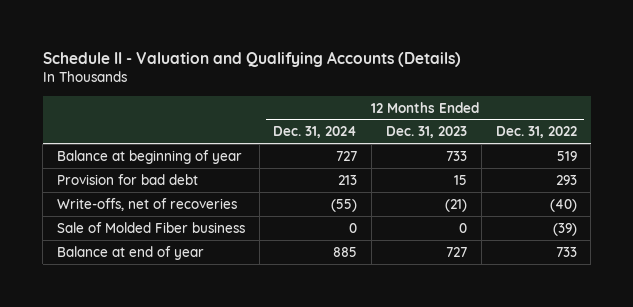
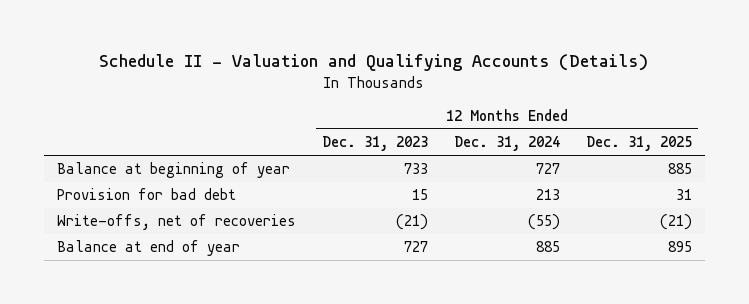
- | 12 Months Ended Dec. 31, 2024 | 12 Months Ended Dec. 31, 2023 | 12 Months Ended Dec. 31, 2022
+ | 12 Months Ended Dec. 31, 2023 | 12 Months Ended Dec. 31, 2024 | 12 Months Ended Dec. 31, 2025
- Sale of Molded Fiber business | 0 | 0 | (39)

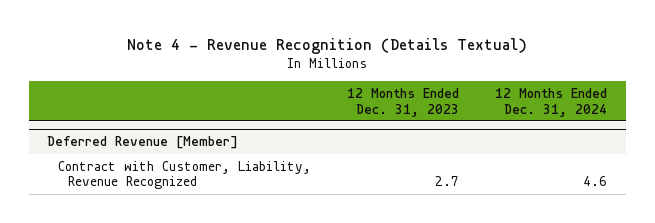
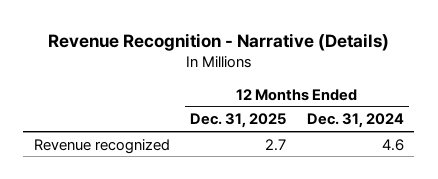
- Note 4 - Revenue Recognition (Details Textual)
+ Revenue Recognition - Narrative (Details)
- | 12 Months Ended Dec. 31, 2023 | 12 Months Ended Dec. 31, 2024
+ | 12 Months Ended Dec. 31, 2025 | 12 Months Ended Dec. 31, 2024
- Deferred Revenue [Member]
- Contract with Customer, Liability, Revenue Recognized | 2.7 | 4.6
+ Revenue recognized | 2.7 | 4.6

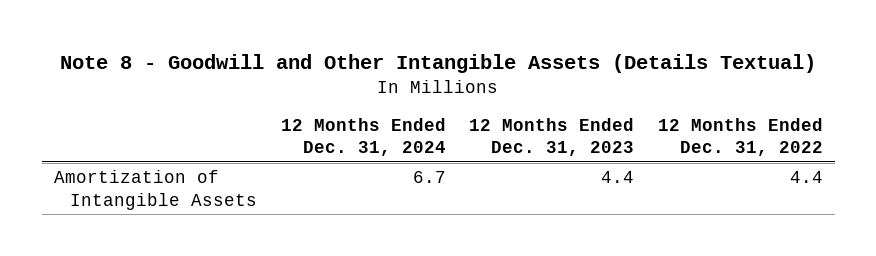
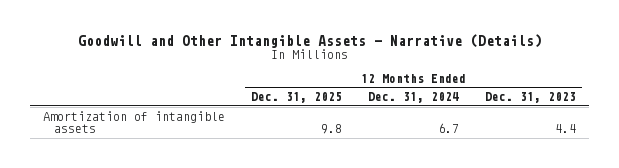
- Note 8 - Goodwill and Other Intangible Assets (Details Textual)
+ Goodwill and Other Intangible Assets - Narrative (Details)
- | 12 Months Ended Dec. 31, 2024 | 12 Months Ended Dec. 31, 2023 | 12 Months Ended Dec. 31, 2022
+ | 12 Months Ended Dec. 31, 2025 | 12 Months Ended Dec. 31, 2024 | 12 Months Ended Dec. 31, 2023
- Amortization of Intangible Assets | 6.7 | 4.4 | 4.4
+ Amortization of intangible assets | 9.8 | 6.7 | 4.4

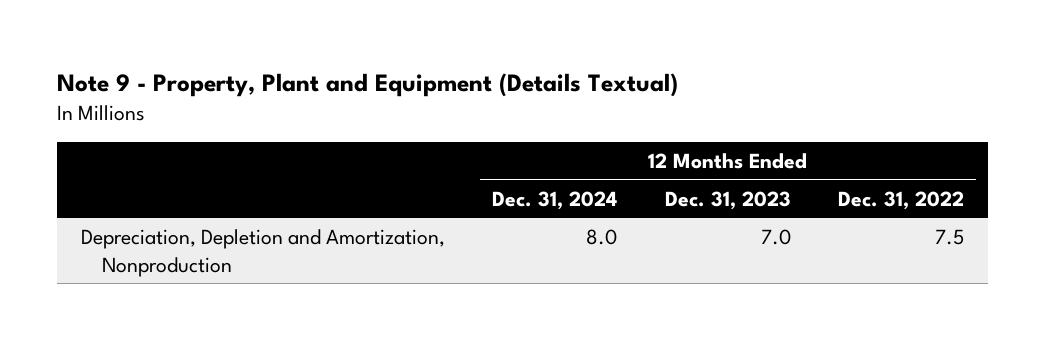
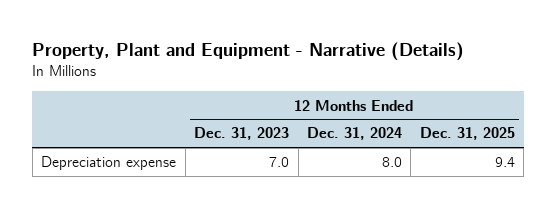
- Note 9 - Property, Plant and Equipment (Details Textual)
+ Property, Plant and Equipment - Narrative (Details)
- | 12 Months Ended Dec. 31, 2024 | 12 Months Ended Dec. 31, 2023 | 12 Months Ended Dec. 31, 2022
+ | 12 Months Ended Dec. 31, 2023 | 12 Months Ended Dec. 31, 2024 | 12 Months Ended Dec. 31, 2025
- Depreciation, Depletion and Amortization, Nonproduction | 8.0 | 7.0 | 7.5
+ Depreciation expense | 7.0 | 8.0 | 9.4

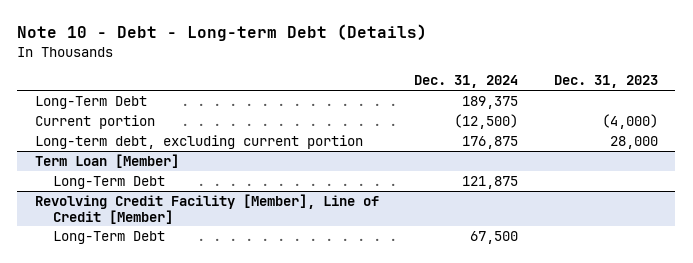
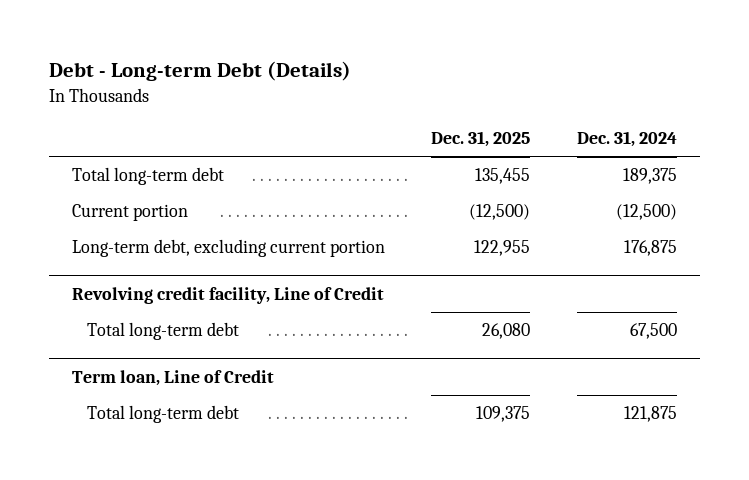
- Note 10 - Debt - Long-term Debt (Details)
+ Debt - Long-term Debt (Details)
- | Dec. 31, 2024 | Dec. 31, 2023
+ | Dec. 31, 2025 | Dec. 31, 2024
- Long-Term Debt | 189,375 |
+ Total long-term debt | 135,455 | 189,375
- Term Loan [Member]
- Long-Term Debt | 121,875 |
- Revolving Credit Facility [Member], Line of Credit [Member]
- Long-Term Debt | 67,500 |
+ Revolving credit facility, Line of Credit
+ Total long-term debt | 26,080 | 67,500
+ Term loan, Line of Credit
+ Total long-term debt | 109,375 | 121,875

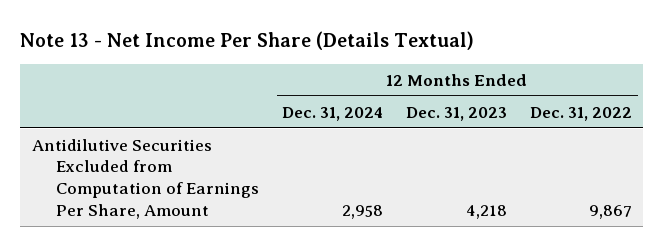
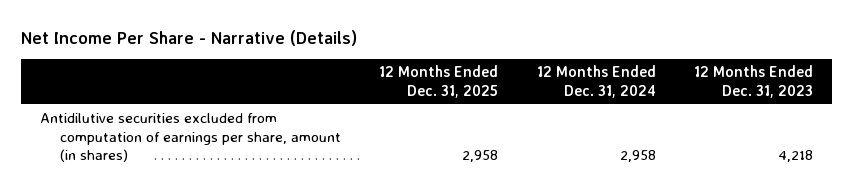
- Note 13 - Net Income Per Share (Details Textual)
+ Net Income Per Share - Narrative (Details)
- | 12 Months Ended Dec. 31, 2024 | 12 Months Ended Dec. 31, 2023 | 12 Months Ended Dec. 31, 2022
+ | 12 Months Ended Dec. 31, 2025 | 12 Months Ended Dec. 31, 2024 | 12 Months Ended Dec. 31, 2023
- Antidilutive Securities Excluded from Computation of Earnings Per Share, Amount | 2,958 | 4,218 | 9,867
+ Antidilutive securities excluded from computation of earnings per share, amount (in shares) | 2,958 | 2,958 | 4,218

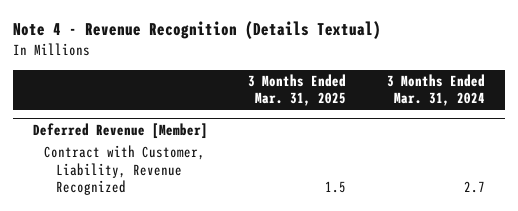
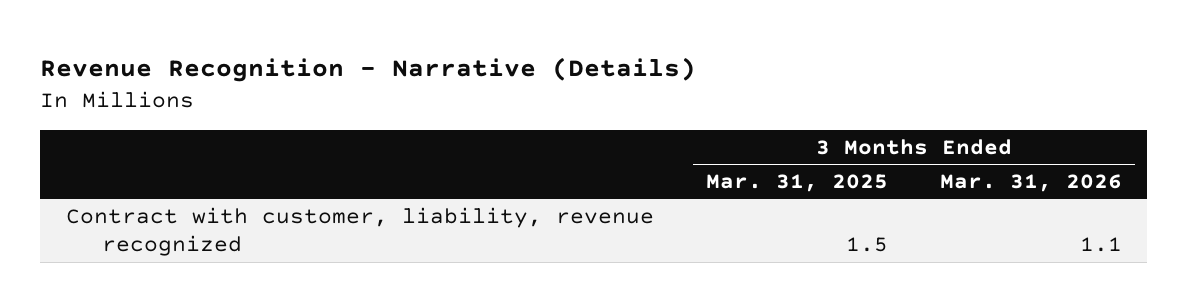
- Note 4 - Revenue Recognition (Details Textual)
+ Revenue Recognition - Narrative (Details)
- | 3 Months Ended Mar. 31, 2025 | 3 Months Ended Mar. 31, 2024
+ | 3 Months Ended Mar. 31, 2025 | 3 Months Ended Mar. 31, 2026
- Deferred Revenue [Member]
- Contract with Customer, Liability, Revenue Recognized | 1.5 | 2.7
+ Contract with customer, liability, revenue recognized | 1.5 | 1.1

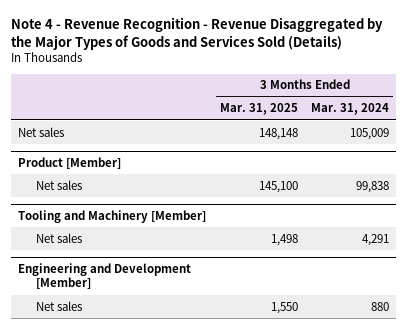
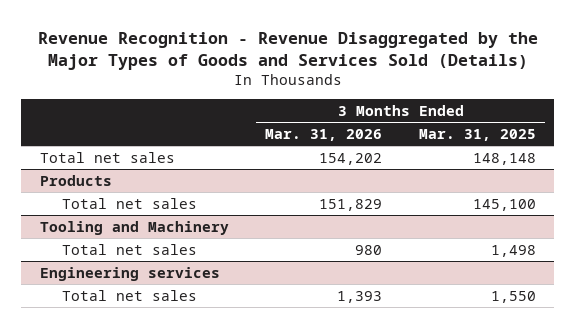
- Note 4 - Revenue Recognition - Revenue Disaggregated by the Major Types of Goods and Services Sold (Details)
+ Revenue Recognition - Revenue Disaggregated by the Major Types of Goods and Services Sold (Details)
- | 3 Months Ended Mar. 31, 2025 | 3 Months Ended Mar. 31, 2024
+ | 3 Months Ended Mar. 31, 2026 | 3 Months Ended Mar. 31, 2025
- Net sales | 148,148 | 105,009
- Product [Member]
- Net sales | 145,100 | 99,838
- Tooling and Machinery [Member]
- Net sales | 1,498 | 4,291
- Engineering and Development [Member]
- Net sales | 1,550 | 880
+ Total net sales | 154,202 | 148,148
+ Products
+ Total net sales | 151,829 | 145,100
+ Tooling and Machinery
+ Total net sales | 980 | 1,498
+ Engineering services
+ Total net sales | 1,393 | 1,550

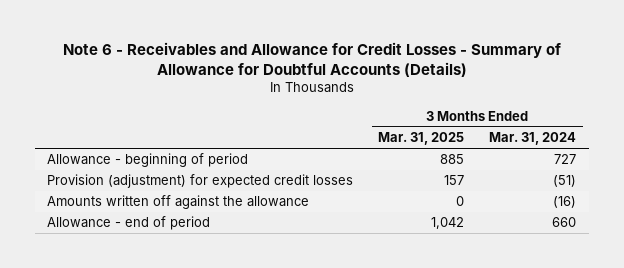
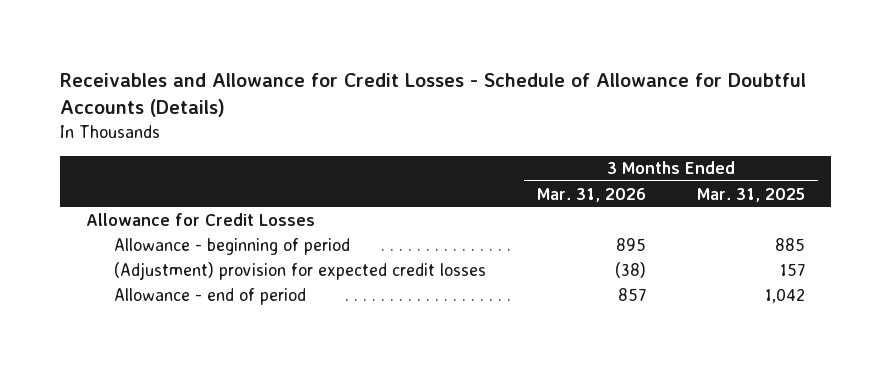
- Note 6 - Receivables and Allowance for Credit Losses - Summary of Allowance for Doubtful Accounts (Details)
+ Receivables and Allowance for Credit Losses - Schedule of Allowance for Doubtful Accounts (Details)
- | 3 Months Ended Mar. 31, 2025 | 3 Months Ended Mar. 31, 2024
+ | 3 Months Ended Mar. 31, 2026 | 3 Months Ended Mar. 31, 2025
+ Allowance for Credit Losses
- Provision (adjustment) for expected credit losses | 157 | (51)
- Amounts written off against the allowance | 0 | (16)
+ (Adjustment) provision for expected credit losses | (38) | 157

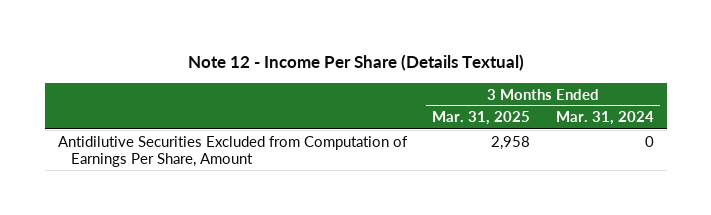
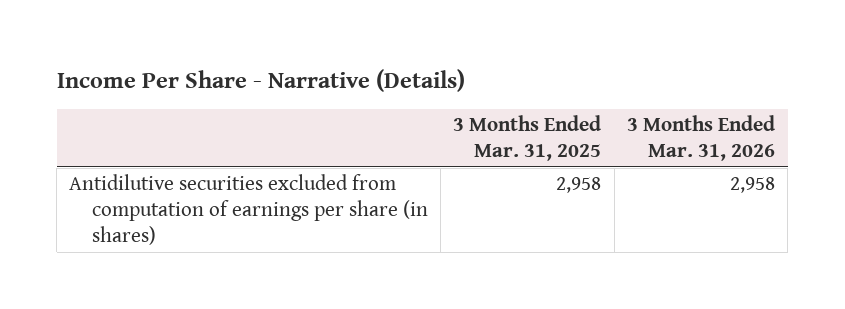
- Note 12 - Income Per Share (Details Textual)
+ Income Per Share - Narrative (Details)
- | 3 Months Ended Mar. 31, 2025 | 3 Months Ended Mar. 31, 2024
+ | 3 Months Ended Mar. 31, 2025 | 3 Months Ended Mar. 31, 2026
- Antidilutive Securities Excluded from Computation of Earnings Per Share, Amount | 2,958 | 0
+ Antidilutive securities excluded from computation of earnings per share (in shares) | 2,958 | 2,958

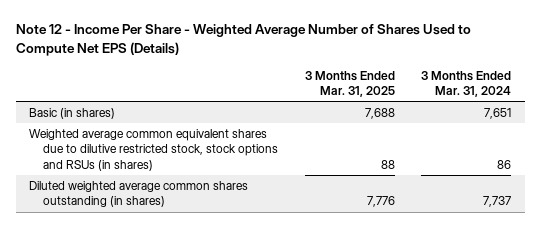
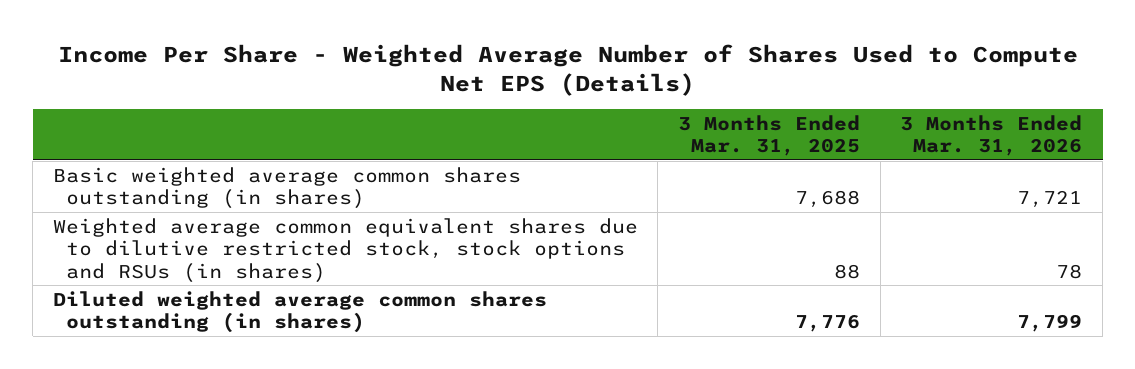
- Note 12 - Income Per Share - Weighted Average Number of Shares Used to Compute Net EPS (Details)
+ Income Per Share - Weighted Average Number of Shares Used to Compute Net EPS (Details)
- | 3 Months Ended Mar. 31, 2025 | 3 Months Ended Mar. 31, 2024
+ | 3 Months Ended Mar. 31, 2025 | 3 Months Ended Mar. 31, 2026
- Basic (in shares) | 7,688 | 7,651
+ Basic weighted average common shares outstanding (in shares) | 7,688 | 7,721

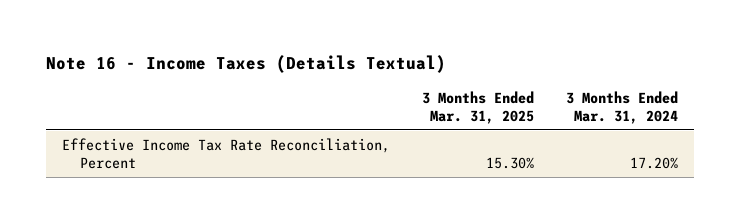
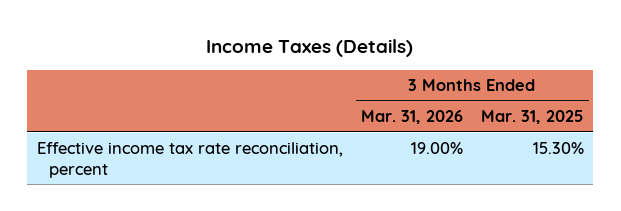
- Note 16 - Income Taxes (Details Textual)
+ Income Taxes (Details)
- | 3 Months Ended Mar. 31, 2025 | 3 Months Ended Mar. 31, 2024
+ | 3 Months Ended Mar. 31, 2026 | 3 Months Ended Mar. 31, 2025
- Effective Income Tax Rate Reconciliation, Percent | 15.30% | 17.20%
+ Effective income tax rate reconciliation, percent | 19.00% | 15.30%

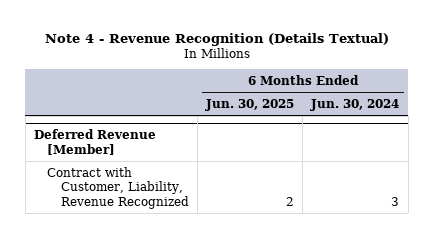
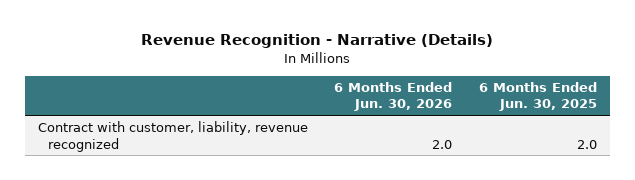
- Note 4 - Revenue Recognition (Details Textual)
+ Revenue Recognition - Narrative (Details)
- | 6 Months Ended Jun. 30, 2025 | 6 Months Ended Jun. 30, 2024
+ | 6 Months Ended Jun. 30, 2026 | 6 Months Ended Jun. 30, 2025
- Deferred Revenue [Member]
- Contract with Customer, Liability, Revenue Recognized | 2 | 3
+ Contract with customer, liability, revenue recognized | 2.0 | 2.0

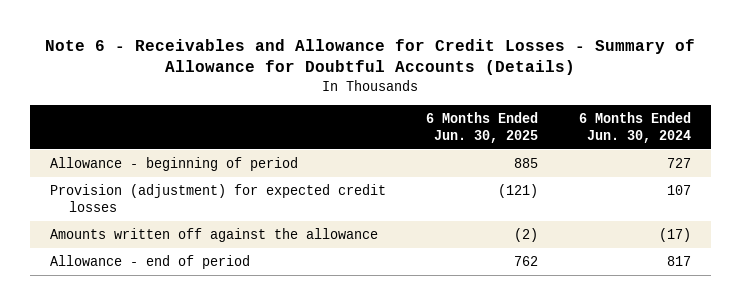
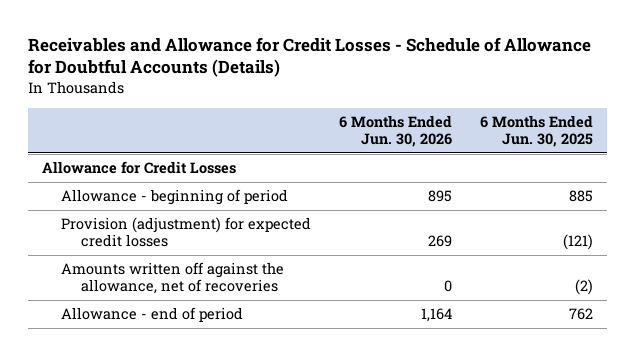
- Note 6 - Receivables and Allowance for Credit Losses - Summary of Allowance for Doubtful Accounts (Details)
+ Receivables and Allowance for Credit Losses - Schedule of Allowance for Doubtful Accounts (Details)
- | 6 Months Ended Jun. 30, 2025 | 6 Months Ended Jun. 30, 2024
+ | 6 Months Ended Jun. 30, 2026 | 6 Months Ended Jun. 30, 2025
+ Allowance for Credit Losses
- Amounts written off against the allowance | (2) | (17)
+ Amounts written off against the allowance, net of recoveries | 0 | (2)

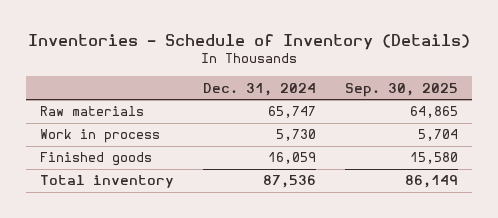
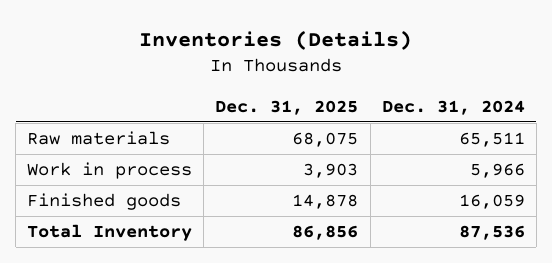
- Inventories - Schedule of Inventory (Details)
+ Inventories (Details)
- | Dec. 31, 2024 | Sep. 30, 2025
+ | Dec. 31, 2025 | Dec. 31, 2024
- Raw materials | 65,747 | 64,865
- Work in process | 5,730 | 5,704
+ Raw materials | 68,075 | 65,511
+ Work in process | 3,903 | 5,966
- Total inventory | 87,536 | 86,149
+ Total Inventory | 86,856 | 87,536

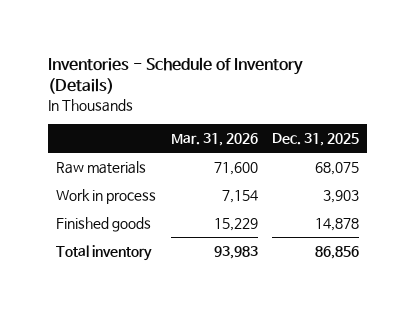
- Inventories (Details)
+ Inventories - Schedule of Inventory (Details)
- | Dec. 31, 2025 | Dec. 31, 2024
+ | Mar. 31, 2026 | Dec. 31, 2025
- Total Inventory | 86,856 | 87,536
+ Total inventory | 93,983 | 86,856

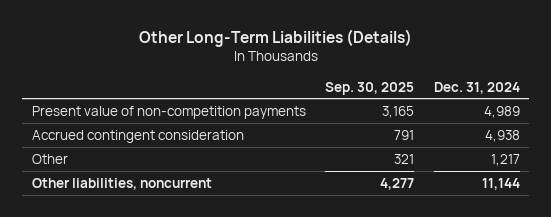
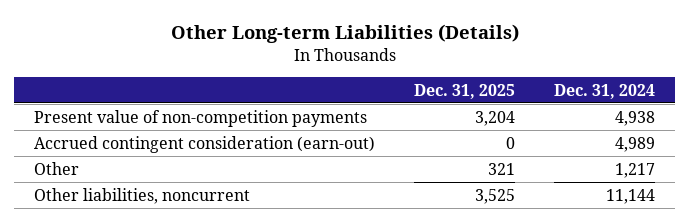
- Other Long-Term Liabilities (Details)
+ Other Long-term Liabilities (Details)
- | Sep. 30, 2025 | Dec. 31, 2024
+ | Dec. 31, 2025 | Dec. 31, 2024
- Present value of non-competition payments | 3,165 | 4,989
- Accrued contingent consideration | 791 | 4,938
+ Present value of non-competition payments | 3,204 | 4,938
+ Accrued contingent consideration (earn-out) | 0 | 4,989

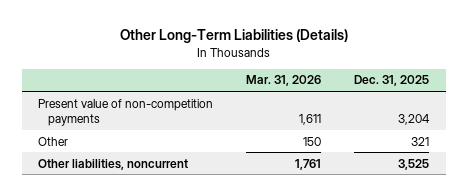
- Other Long-term Liabilities (Details)
+ Other Long-Term Liabilities (Details)
- | Dec. 31, 2025 | Dec. 31, 2024
+ | Mar. 31, 2026 | Dec. 31, 2025
- Accrued contingent consideration (earn-out) | 0 | 4,989

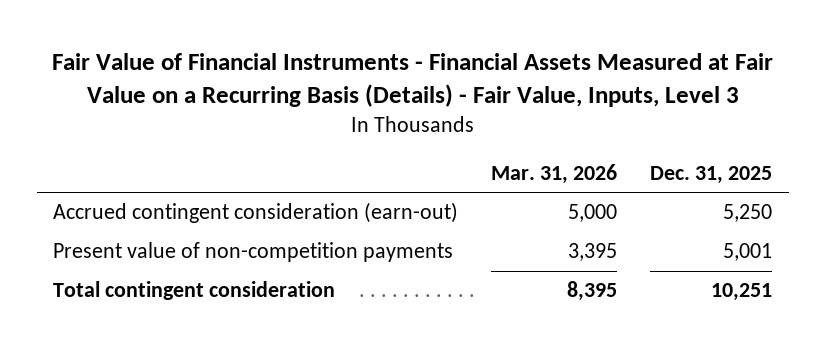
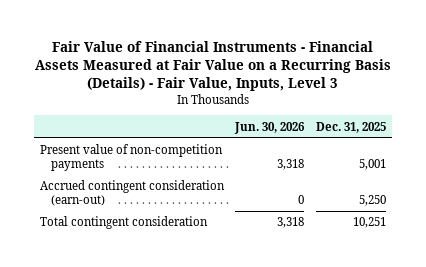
- | Mar. 31, 2026 | Dec. 31, 2025
+ | Jun. 30, 2026 | Dec. 31, 2025
moved down: Accrued contingent consideration (earn-out) | 0 | 5,250

